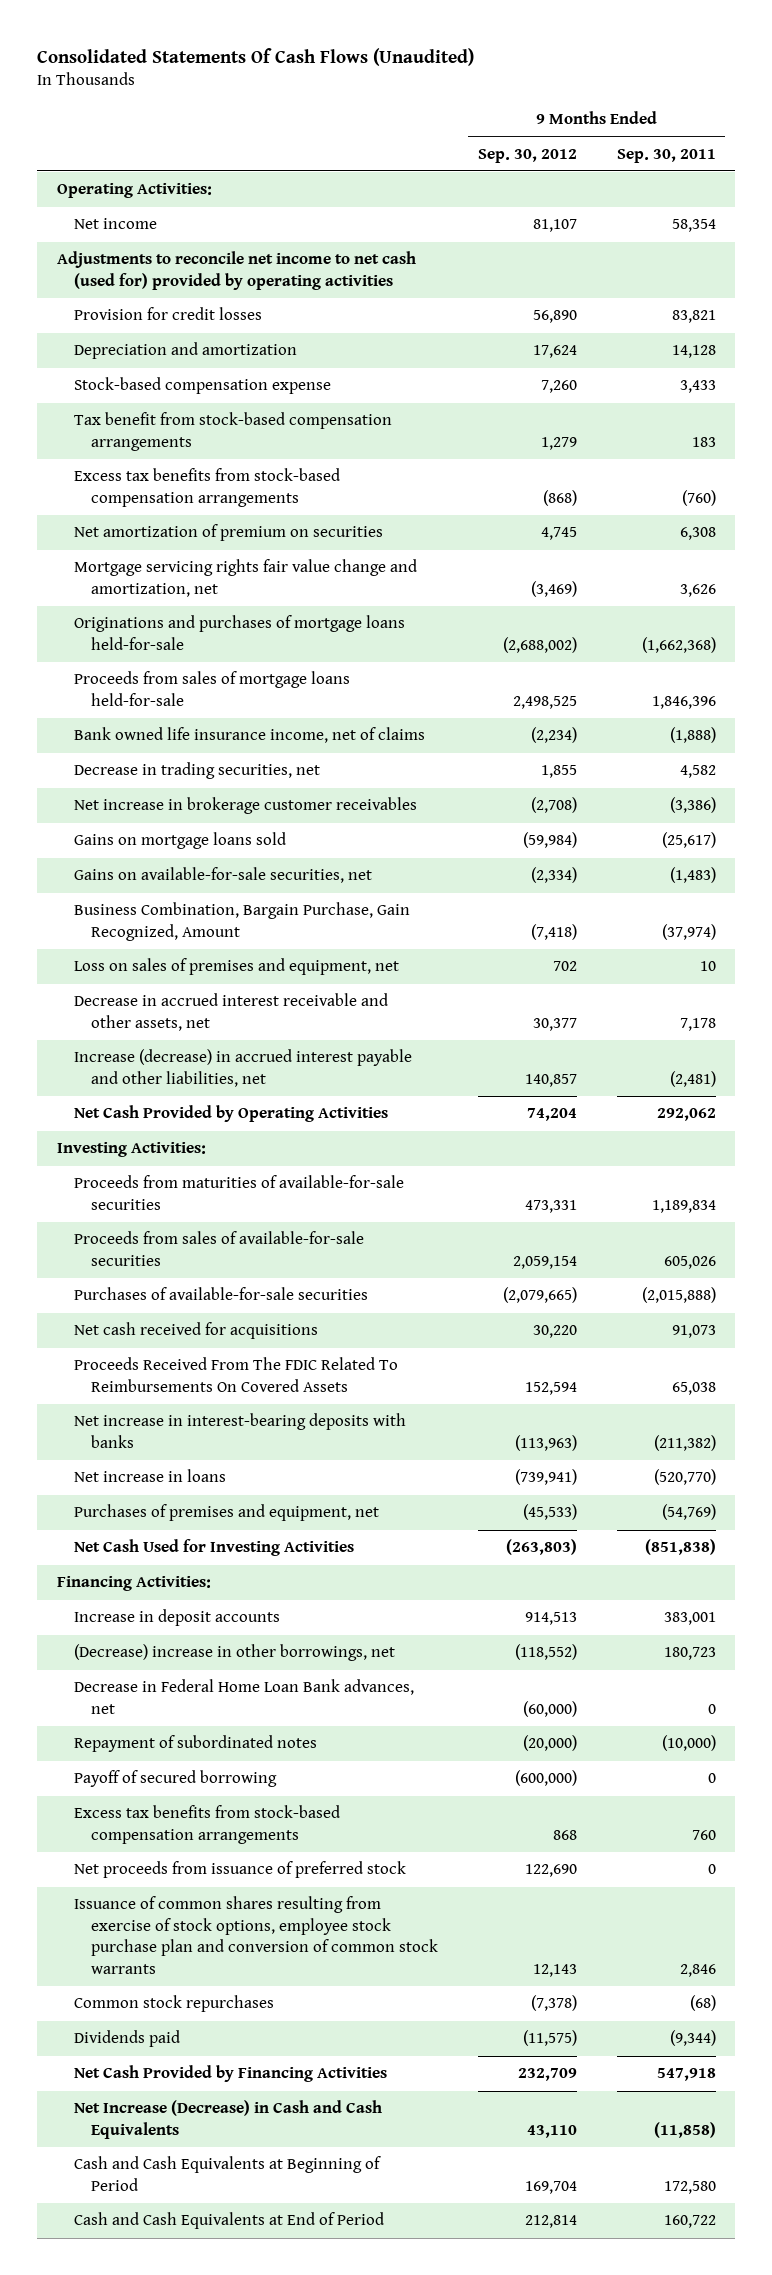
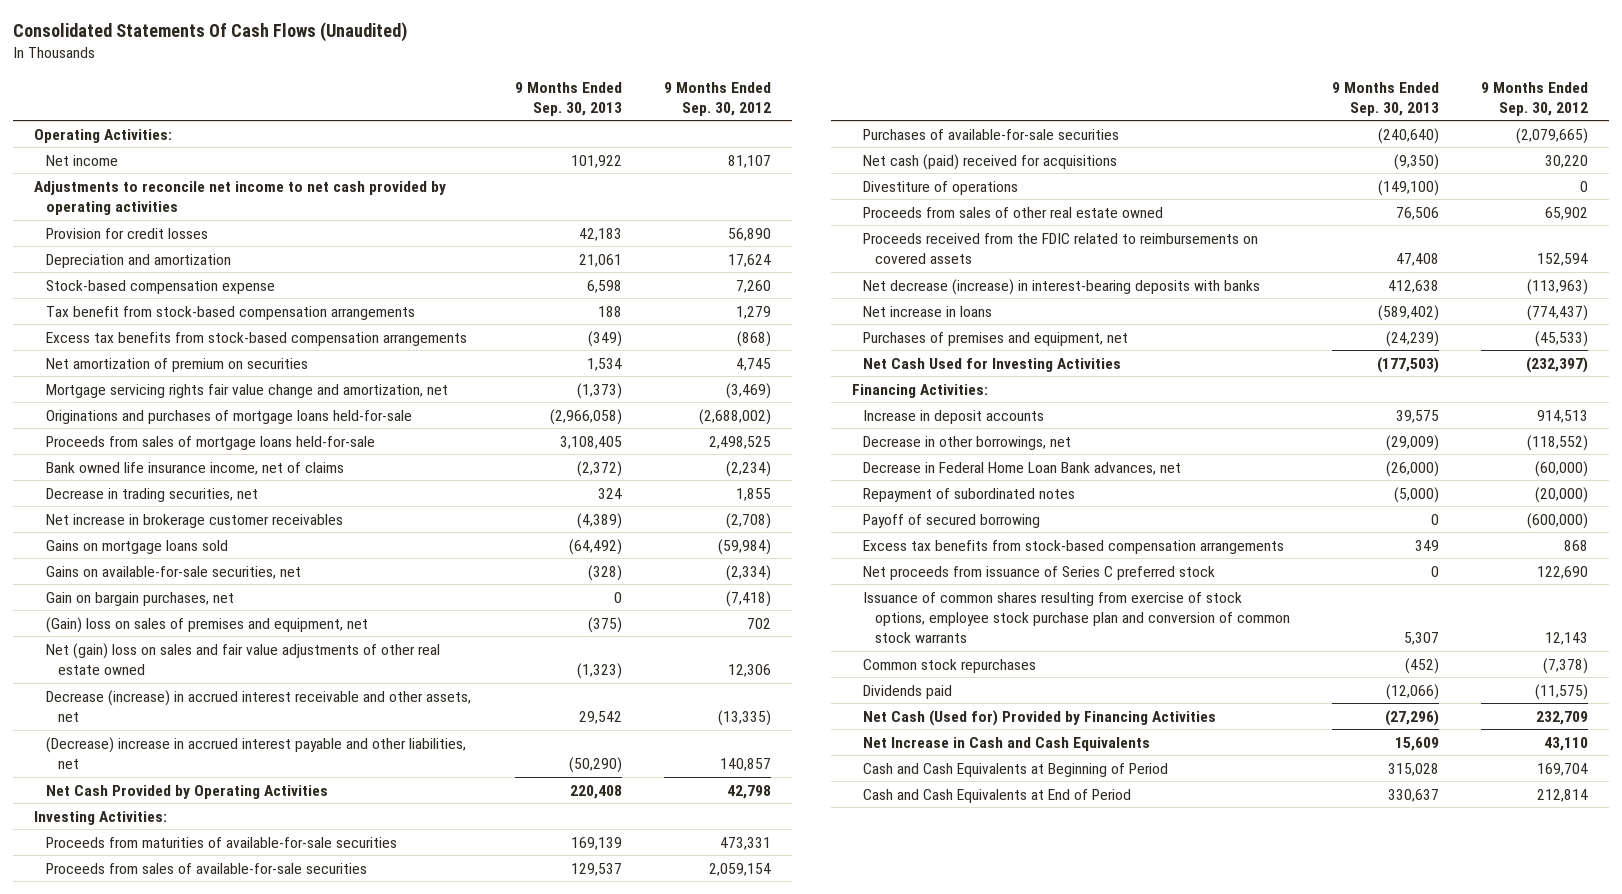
- | 9 Months Ended Sep. 30, 2012 | 9 Months Ended Sep. 30, 2011
+ | 9 Months Ended Sep. 30, 2013 | 9 Months Ended Sep. 30, 2012
- Adjustments to reconcile net income to net cash (used for) provided by operating activities
+ Adjustments to reconcile net income to net cash provided by operating activities
- Business Combination, Bargain Purchase, Gain Recognized, Amount | (7,418) | (37,974)
- Loss on sales of premises and equipment, net | 702 | 10
- Decrease in accrued interest receivable and other assets, net | 30,377 | 7,178
- Increase (decrease) in accrued interest payable and other liabilities, net | 140,857 | (2,481)
- Net Cash Provided by Operating Activities | 74,204 | 292,062
+ Gain on bargain purchases, net | 0 | (7,418)
+ (Gain) loss on sales of premises and equipment, net | (375) | 702
+ Net (gain) loss on sales and fair value adjustments of other real estate owned | (1,323) | 12,306
+ Decrease (increase) in accrued interest receivable and other assets, net | 29,542 | (13,335)
+ (Decrease) increase in accrued interest payable and other liabilities, net | (50,290) | 140,857
+ Net Cash Provided by Operating Activities | 220,408 | 42,798
- Net cash received for acquisitions | 30,220 | 91,073
- Proceeds Received From The FDIC Related To Reimbursements On Covered Assets | 152,594 | 65,038
- Net increase in interest-bearing deposits with banks | (113,963) | (211,382)
- Net increase in loans | (739,941) | (520,770)
+ Net cash (paid) received for acquisitions | (9,350) | 30,220
+ Divestiture of operations | (149,100) | 0
+ Proceeds from sales of other real estate owned | 76,506 | 65,902
+ Proceeds received from the FDIC related to reimbursements on covered assets | 47,408 | 152,594
+ Net decrease (increase) in interest-bearing deposits with banks | 412,638 | (113,963)
+ Net increase in loans | (589,402) | (774,437)
- Net Cash Used for Investing Activities | (263,803) | (851,838)
+ Net Cash Used for Investing Activities | (177,503) | (232,397)
- (Decrease) increase in other borrowings, net | (118,552) | 180,723
+ Decrease in other borrowings, net | (29,009) | (118,552)
- Net proceeds from issuance of preferred stock | 122,690 | 0
+ Net proceeds from issuance of Series C preferred stock | 0 | 122,690
- Net Cash Provided by Financing Activities | 232,709 | 547,918
- Net Increase (Decrease) in Cash and Cash Equivalents | 43,110 | (11,858)
+ Net Cash (Used for) Provided by Financing Activities | (27,296) | 232,709
+ Net Increase in Cash and Cash Equivalents | 15,609 | 43,110

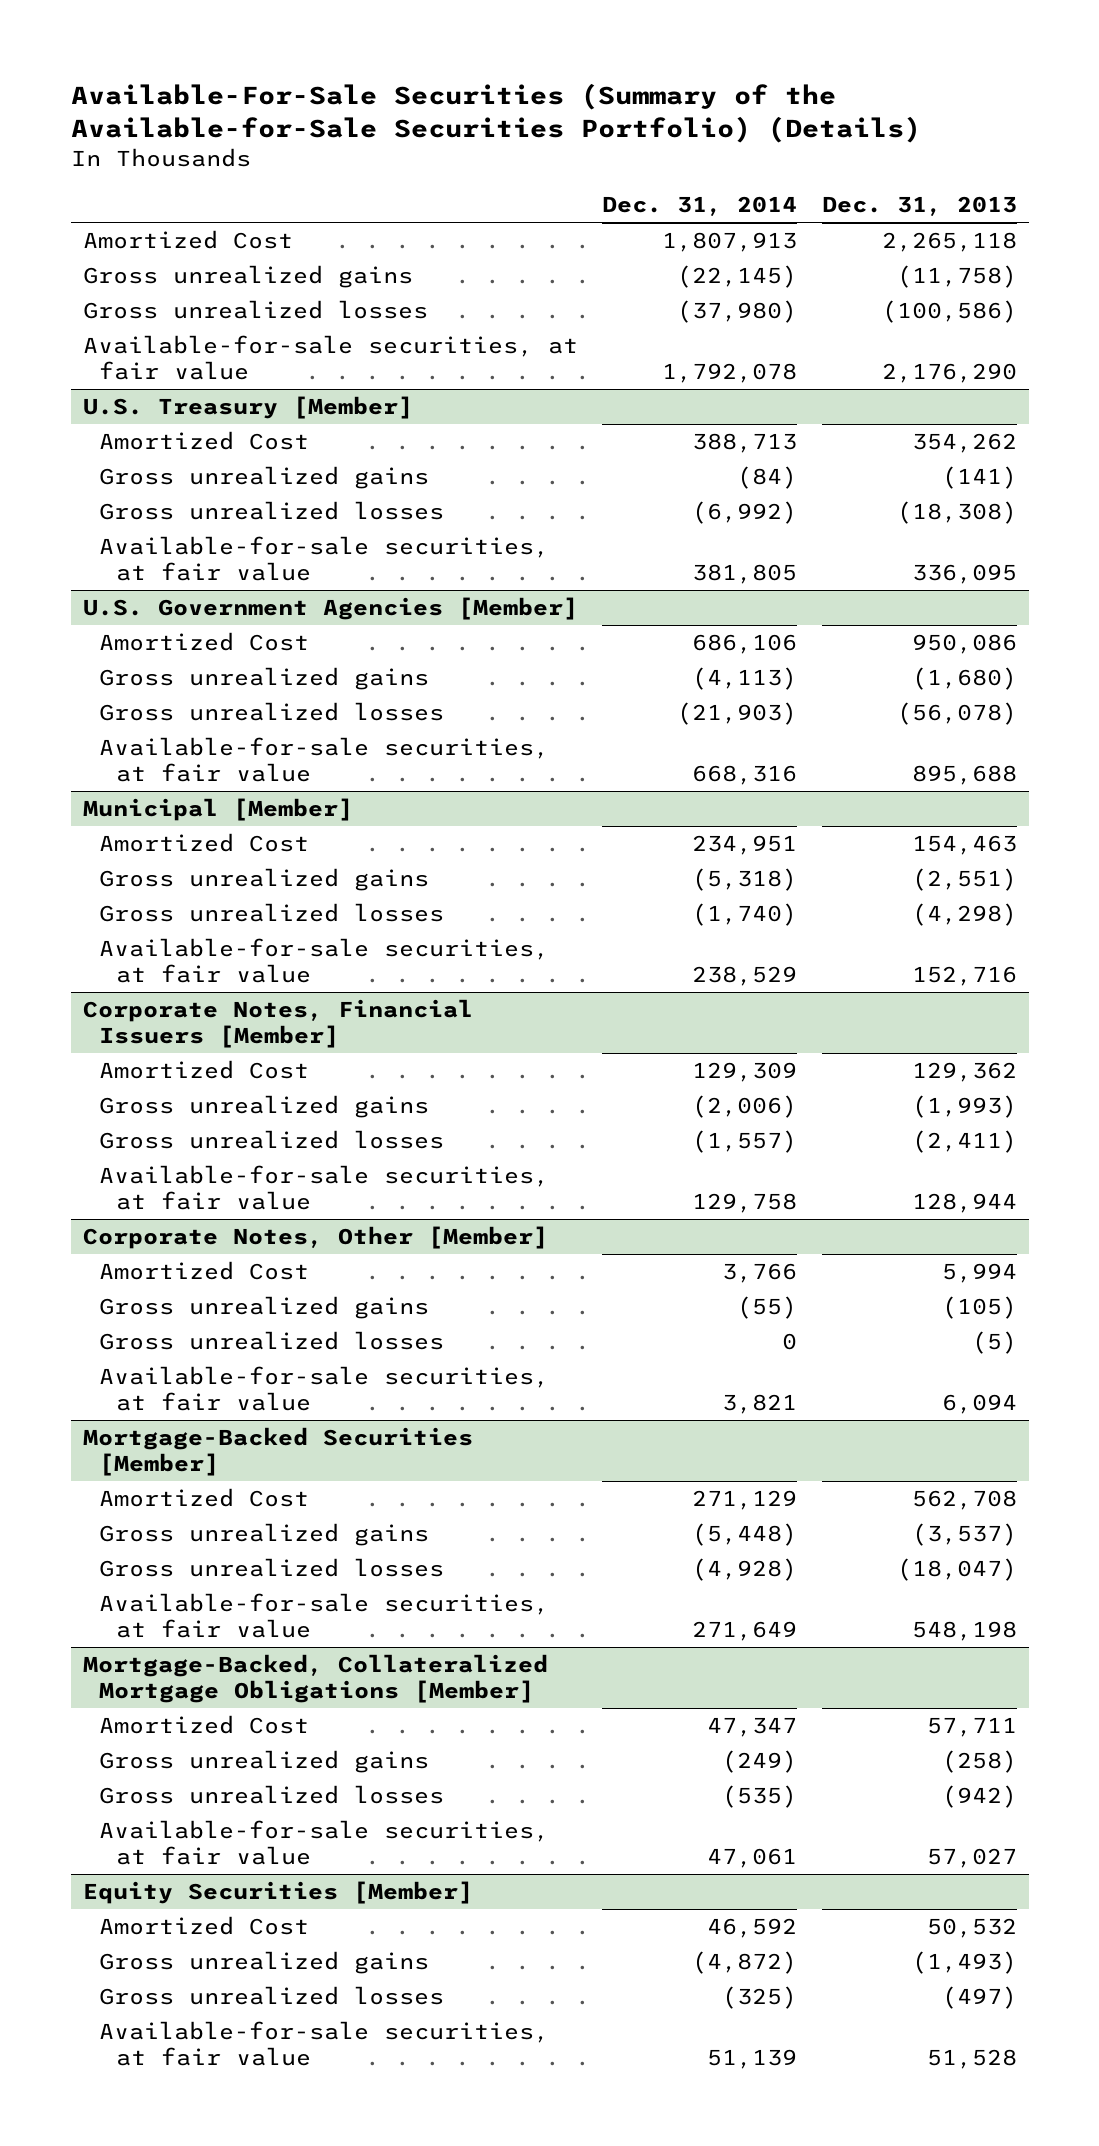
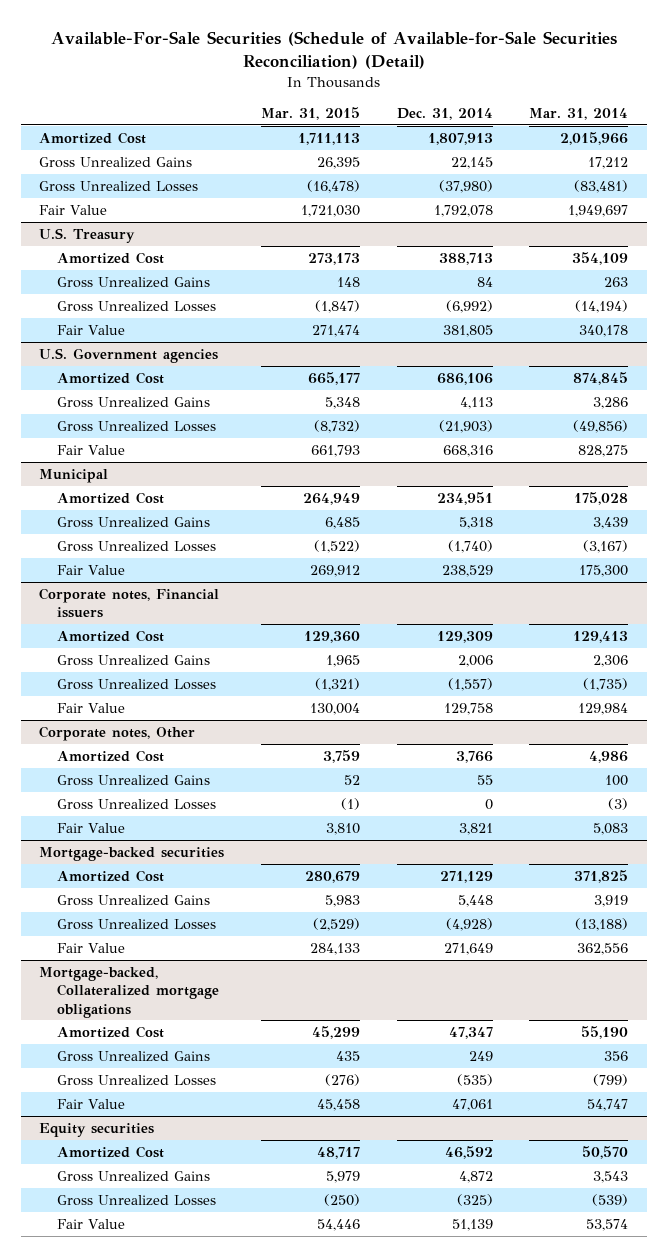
- Available-For-Sale Securities (Summary of the Available-for-Sale Securities Portfolio) (Details)
+ Available-For-Sale Securities (Schedule of Available-for-Sale Securities Reconciliation) (Detail)
- | Dec. 31, 2014 | Dec. 31, 2013
+ | Mar. 31, 2015 | Dec. 31, 2014 | Mar. 31, 2014
- Gross unrealized gains | (22,145) | (11,758)
- Gross unrealized losses | (37,980) | (100,586)
- Available-for-sale securities, at fair value | 1,792,078 | 2,176,290
- U.S. Treasury [Member]
+ Gross Unrealized Gains | 26,395 | 22,145 | 17,212
+ Gross Unrealized Losses | (16,478) | (37,980) | (83,481)
+ Fair Value | 1,721,030 | 1,792,078 | 1,949,697
+ U.S. Treasury
- Gross unrealized gains | (84) | (141)
- Gross unrealized losses | (6,992) | (18,308)
- Available-for-sale securities, at fair value | 381,805 | 336,095
- U.S. Government Agencies [Member]
+ Gross Unrealized Gains | 148 | 84 | 263
+ Gross Unrealized Losses | (1,847) | (6,992) | (14,194)
+ Fair Value | 271,474 | 381,805 | 340,178
+ U.S. Government agencies
- Gross unrealized gains | (4,113) | (1,680)
- Gross unrealized losses | (21,903) | (56,078)
- Available-for-sale securities, at fair value | 668,316 | 895,688
- Municipal [Member]
+ Gross Unrealized Gains | 5,348 | 4,113 | 3,286
+ Gross Unrealized Losses | (8,732) | (21,903) | (49,856)
+ Fair Value | 661,793 | 668,316 | 828,275
+ Municipal
- Gross unrealized gains | (5,318) | (2,551)
- Gross unrealized losses | (1,740) | (4,298)
- Available-for-sale securities, at fair value | 238,529 | 152,716
- Corporate Notes, Financial Issuers [Member]
+ Gross Unrealized Gains | 6,485 | 5,318 | 3,439
+ Gross Unrealized Losses | (1,522) | (1,740) | (3,167)
+ Fair Value | 269,912 | 238,529 | 175,300
+ Corporate notes, Financial issuers
- Gross unrealized gains | (2,006) | (1,993)
- Gross unrealized losses | (1,557) | (2,411)
- Available-for-sale securities, at fair value | 129,758 | 128,944
- Corporate Notes, Other [Member]
+ Gross Unrealized Gains | 1,965 | 2,006 | 2,306
+ Gross Unrealized Losses | (1,321) | (1,557) | (1,735)
+ Fair Value | 130,004 | 129,758 | 129,984
+ Corporate notes, Other
- Gross unrealized gains | (55) | (105)
- Gross unrealized losses | 0 | (5)
- Available-for-sale securities, at fair value | 3,821 | 6,094
- Mortgage-Backed Securities [Member]
+ Gross Unrealized Gains | 52 | 55 | 100
+ Gross Unrealized Losses | (1) | 0 | (3)
+ Fair Value | 3,810 | 3,821 | 5,083
+ Mortgage-backed securities
- Gross unrealized gains | (5,448) | (3,537)
- Gross unrealized losses | (4,928) | (18,047)
- Available-for-sale securities, at fair value | 271,649 | 548,198
- Mortgage-Backed, Collateralized Mortgage Obligations [Member]
+ Gross Unrealized Gains | 5,983 | 5,448 | 3,919
+ Gross Unrealized Losses | (2,529) | (4,928) | (13,188)
+ Fair Value | 284,133 | 271,649 | 362,556
+ Mortgage-backed, Collateralized mortgage obligations
- Gross unrealized gains | (249) | (258)
- Gross unrealized losses | (535) | (942)
- Available-for-sale securities, at fair value | 47,061 | 57,027
- Equity Securities [Member]
+ Gross Unrealized Gains | 435 | 249 | 356
+ Gross Unrealized Losses | (276) | (535) | (799)
+ Fair Value | 45,458 | 47,061 | 54,747
+ Equity securities
- Gross unrealized gains | (4,872) | (1,493)
- Gross unrealized losses | (325) | (497)
- Available-for-sale securities, at fair value | 51,139 | 51,528
+ Gross Unrealized Gains | 5,979 | 4,872 | 3,543
+ Gross Unrealized Losses | (250) | (325) | (539)
+ Fair Value | 54,446 | 51,139 | 53,574

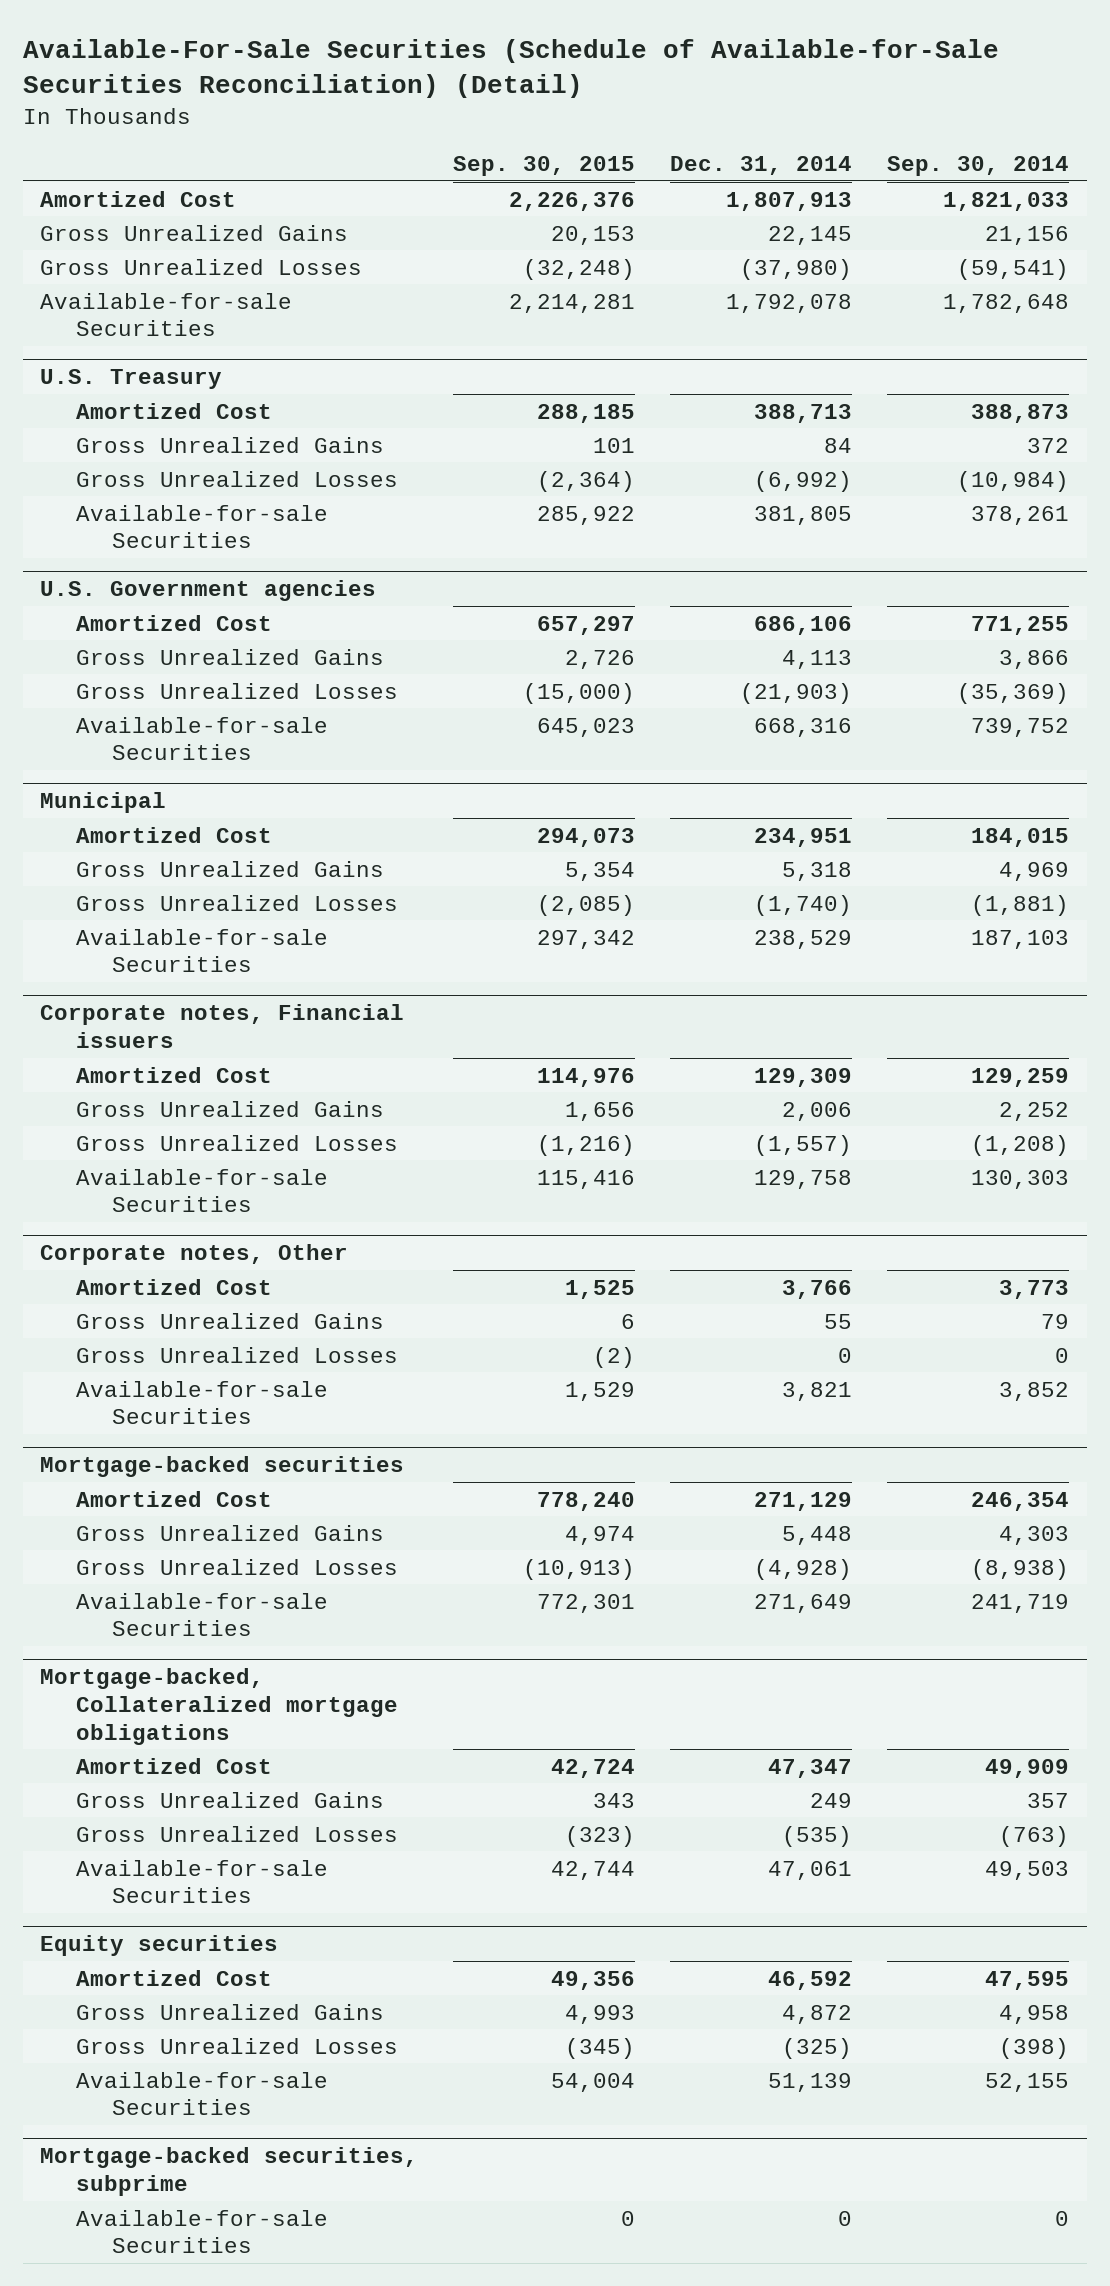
- | Mar. 31, 2015 | Dec. 31, 2014 | Mar. 31, 2014
+ | Sep. 30, 2015 | Dec. 31, 2014 | Sep. 30, 2014
- Fair Value | 1,721,030 | 1,792,078 | 1,949,697
+ Available-for-sale Securities | 2,214,281 | 1,792,078 | 1,782,648
@ U.S. Treasury
- Fair Value | 271,474 | 381,805 | 340,178
+ Available-for-sale Securities | 285,922 | 381,805 | 378,261
@ U.S. Government agencies
- Fair Value | 661,793 | 668,316 | 828,275
+ Available-for-sale Securities | 645,023 | 668,316 | 739,752
@ Municipal
- Fair Value | 269,912 | 238,529 | 175,300
+ Available-for-sale Securities | 297,342 | 238,529 | 187,103
@ Corporate notes, Financial issuers
- Fair Value | 130,004 | 129,758 | 129,984
+ Available-for-sale Securities | 115,416 | 129,758 | 130,303
@ Corporate notes, Other
- Fair Value | 3,810 | 3,821 | 5,083
+ Available-for-sale Securities | 1,529 | 3,821 | 3,852
@ Mortgage-backed securities
- Fair Value | 284,133 | 271,649 | 362,556
+ Available-for-sale Securities | 772,301 | 271,649 | 241,719
@ Mortgage-backed, Collateralized mortgage obligations
- Fair Value | 45,458 | 47,061 | 54,747
+ Available-for-sale Securities | 42,744 | 47,061 | 49,503
@ Equity securities
- Fair Value | 54,446 | 51,139 | 53,574
+ Available-for-sale Securities | 54,004 | 51,139 | 52,155
+ Mortgage-backed securities, subprime
+ Available-for-sale Securities | 0 | 0 | 0

